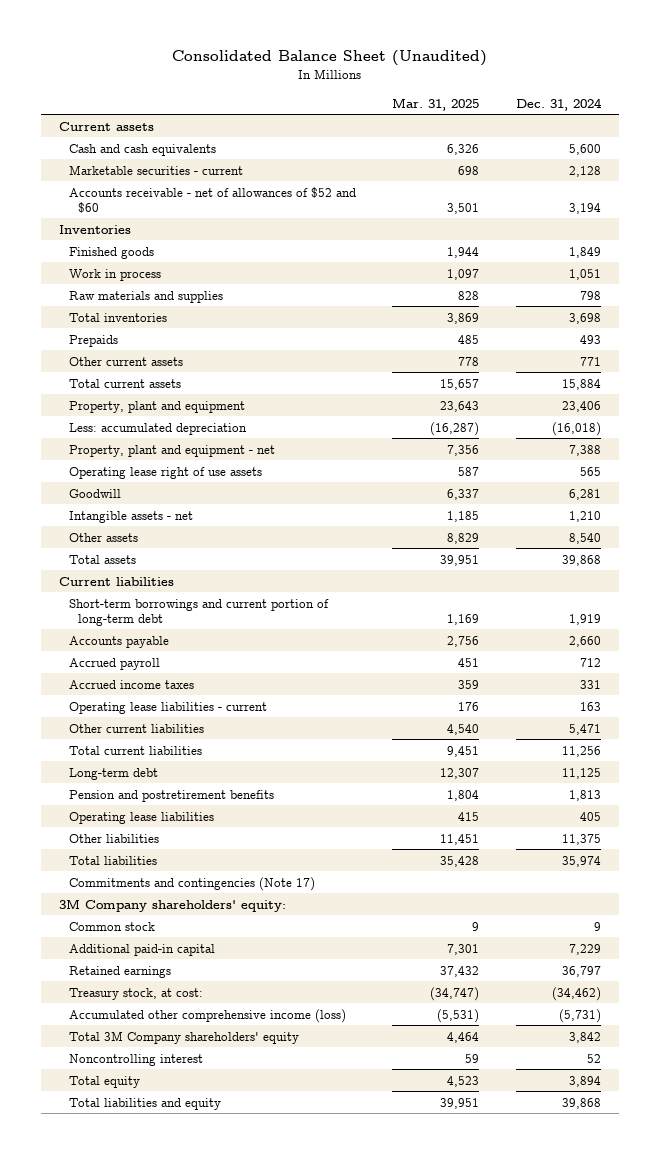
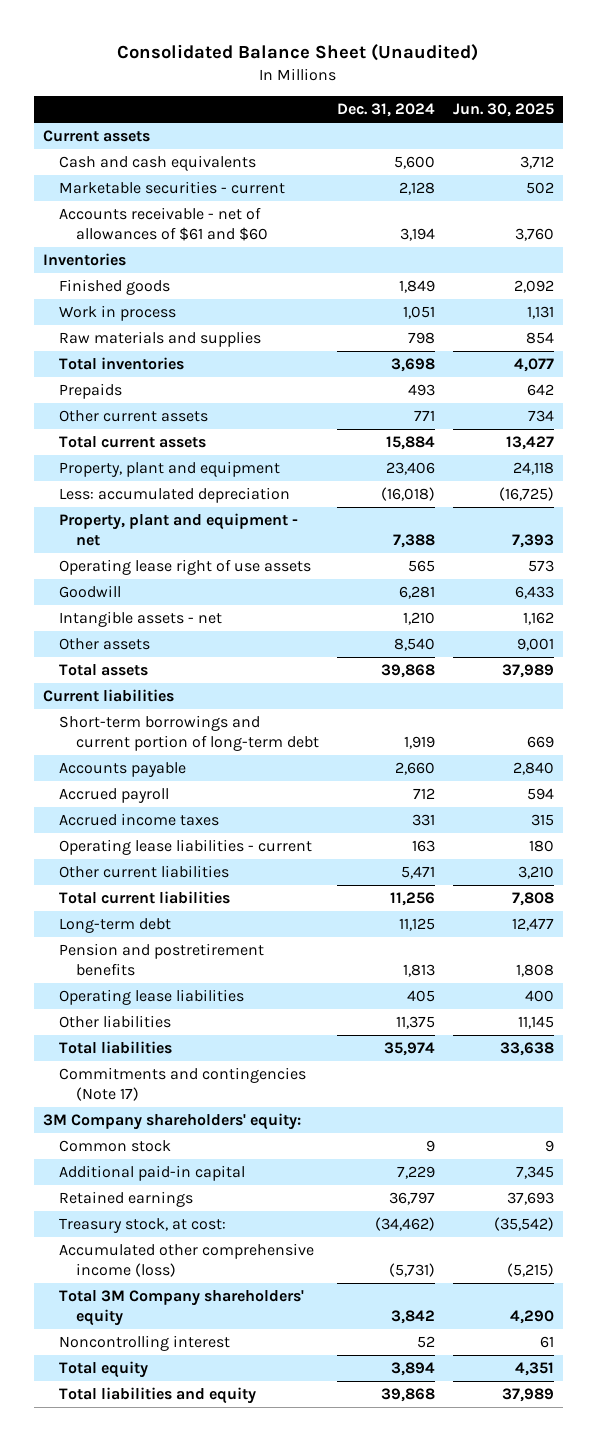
- | Mar. 31, 2025 | Dec. 31, 2024
+ | Dec. 31, 2024 | Jun. 30, 2025
- Accounts receivable - net of allowances of $52 and $60 | 3,501 | 3,194
+ Accounts receivable - net of allowances of $61 and $60 | 3,194 | 3,760

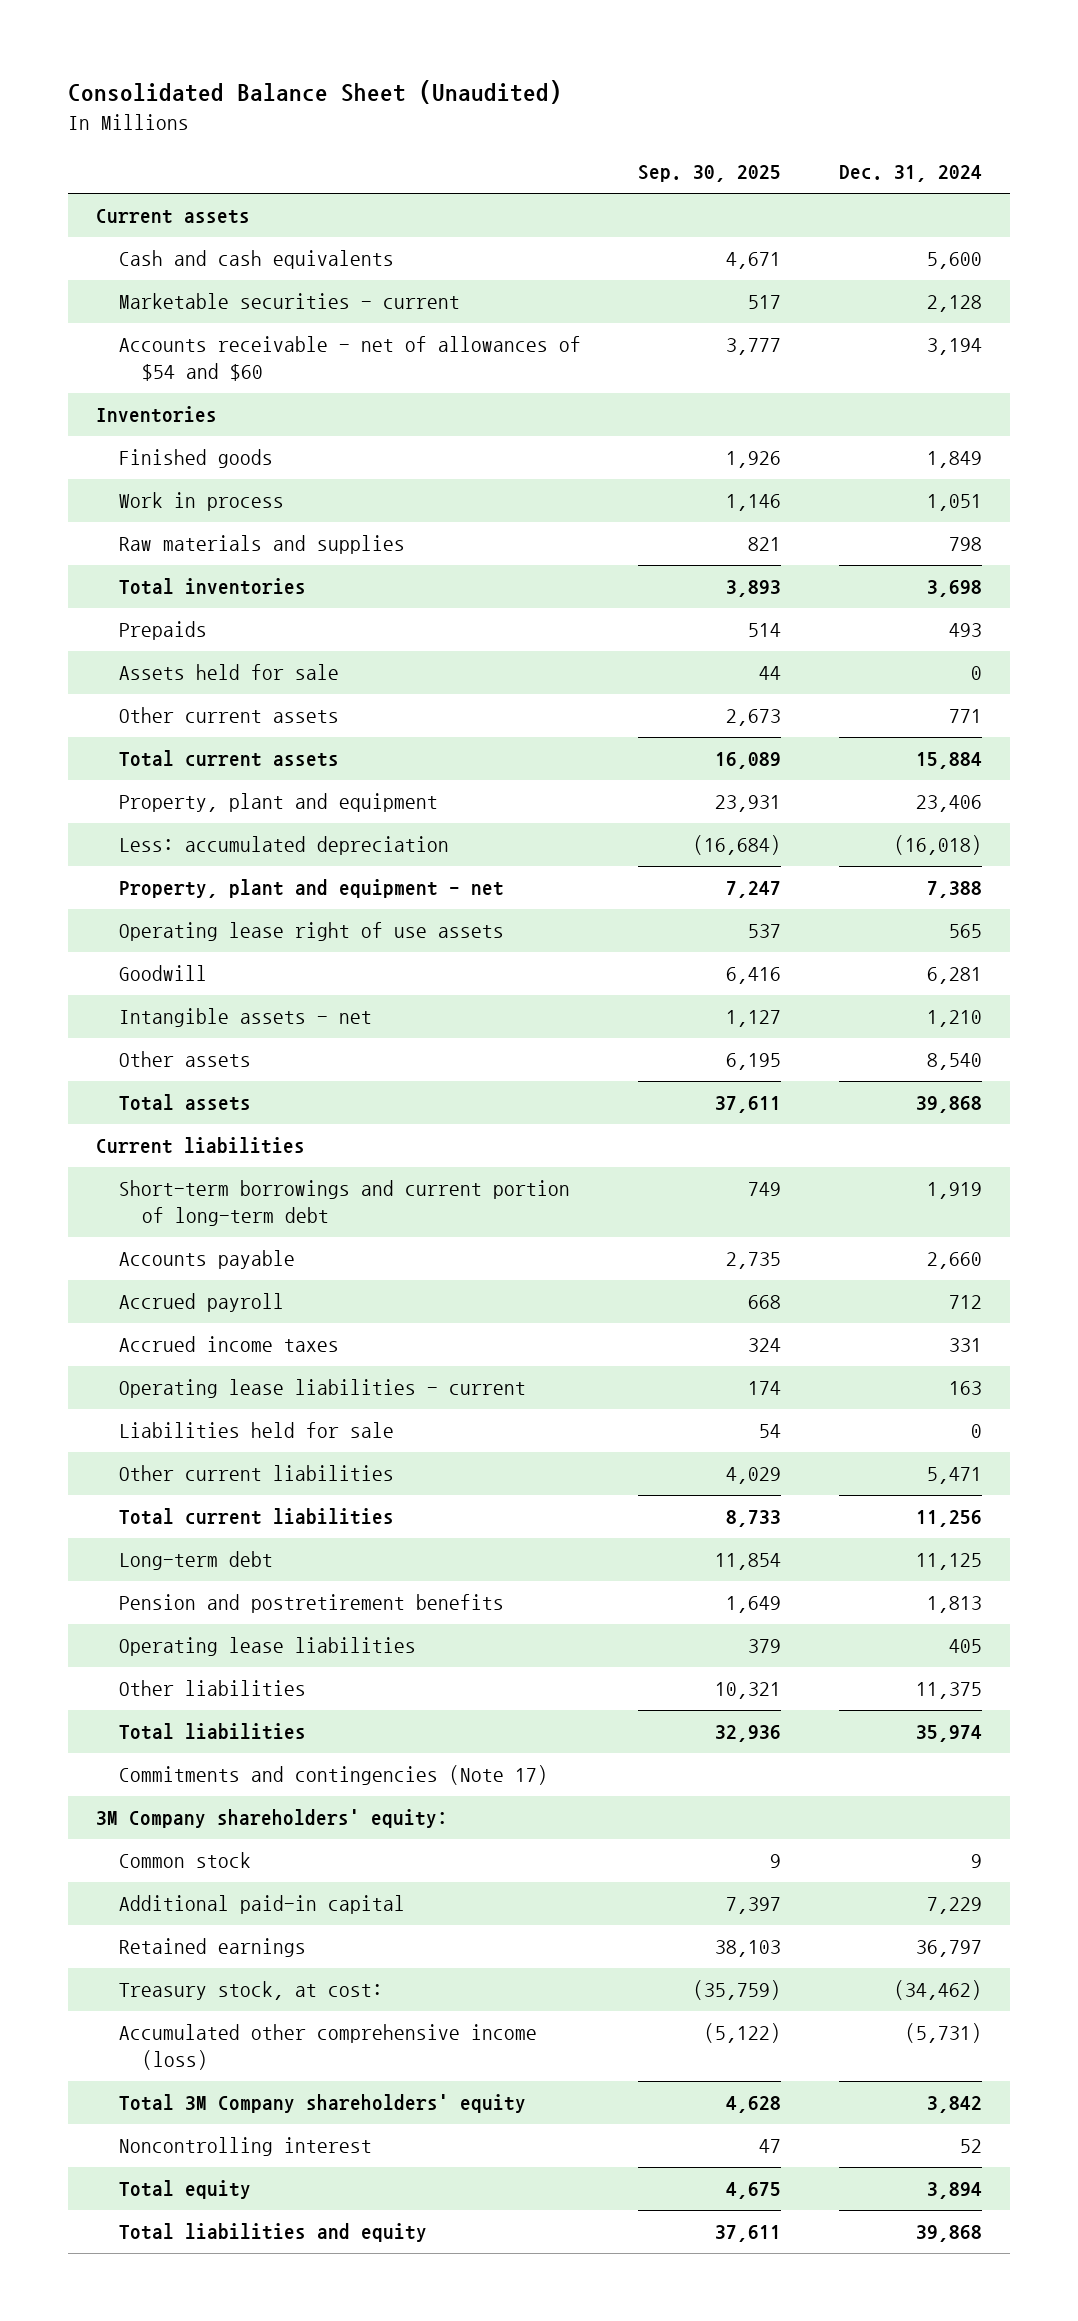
- | Dec. 31, 2024 | Jun. 30, 2025
+ | Sep. 30, 2025 | Dec. 31, 2024
- Accounts receivable - net of allowances of $61 and $60 | 3,194 | 3,760
+ Accounts receivable - net of allowances of $54 and $60 | 3,777 | 3,194
+ Assets held for sale | 44 | 0
+ Liabilities held for sale | 54 | 0

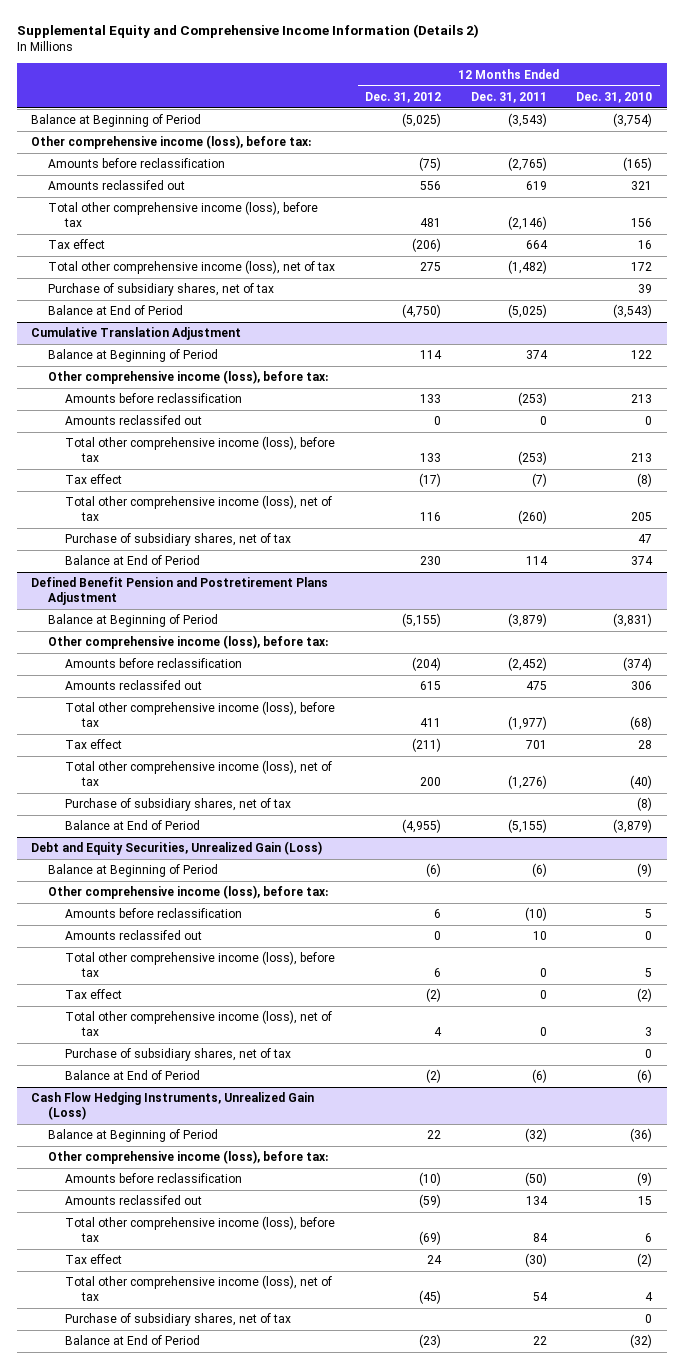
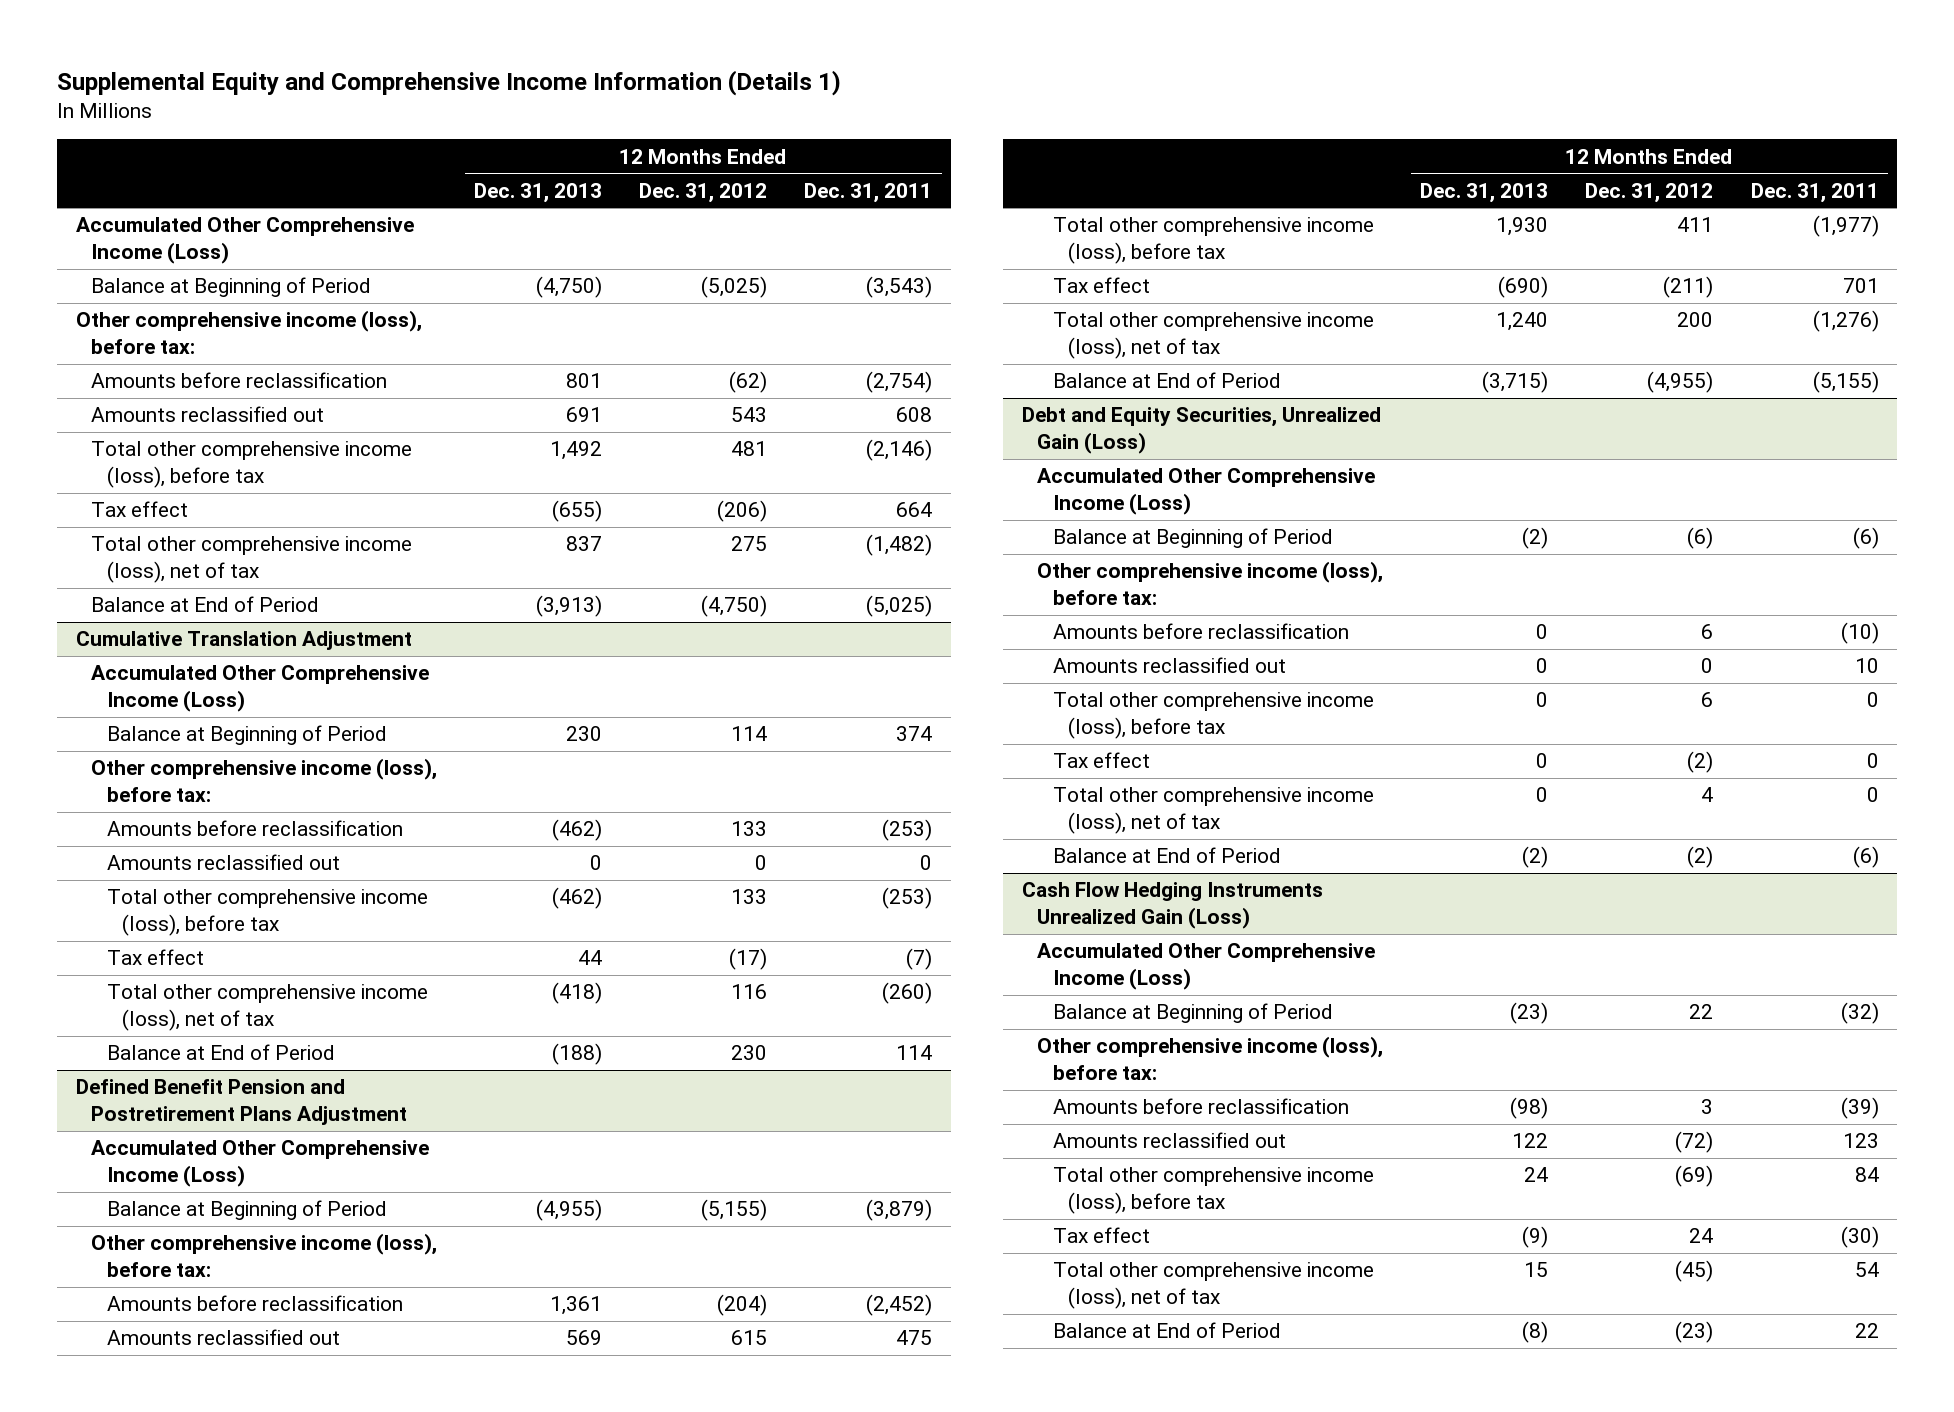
- Supplemental Equity and Comprehensive Income Information (Details 2)
+ Supplemental Equity and Comprehensive Income Information (Details 1)
- | 12 Months Ended Dec. 31, 2012 | 12 Months Ended Dec. 31, 2011 | 12 Months Ended Dec. 31, 2010
+ | 12 Months Ended Dec. 31, 2013 | 12 Months Ended Dec. 31, 2012 | 12 Months Ended Dec. 31, 2011
+ Accumulated Other Comprehensive Income (Loss)
- Amounts before reclassification | (75) | (2,765) | (165)
- Amounts reclassifed out | 556 | 619 | 321
+ Amounts before reclassification | 801 | (62) | (2,754)
+ Amounts reclassified out | 691 | 543 | 608
- Purchase of subsidiary shares, net of tax | | | 39
@ Cumulative Translation Adjustment
+ Accumulated Other Comprehensive Income (Loss)
- Amounts reclassifed out | 0 | 0 | 0
+ Amounts reclassified out | 0 | 0 | 0
- Purchase of subsidiary shares, net of tax | | | 47
@ Defined Benefit Pension and Postretirement Plans Adjustment
+ Accumulated Other Comprehensive Income (Loss)
- Amounts reclassifed out | 615 | 475 | 306
+ Amounts reclassified out | 569 | 615 | 475
- Purchase of subsidiary shares, net of tax | | | (8)
@ Debt and Equity Securities, Unrealized Gain (Loss)
+ Accumulated Other Comprehensive Income (Loss)
- Amounts reclassifed out | 0 | 10 | 0
+ Amounts reclassified out | 0 | 0 | 10
- Purchase of subsidiary shares, net of tax | | | 0
- Cash Flow Hedging Instruments, Unrealized Gain (Loss)
+ Cash Flow Hedging Instruments Unrealized Gain (Loss)
+ Accumulated Other Comprehensive Income (Loss)
- Amounts before reclassification | (10) | (50) | (9)
- Amounts reclassifed out | (59) | 134 | 15
+ Amounts before reclassification | (98) | 3 | (39)
+ Amounts reclassified out | 122 | (72) | 123
- Purchase of subsidiary shares, net of tax | | | 0

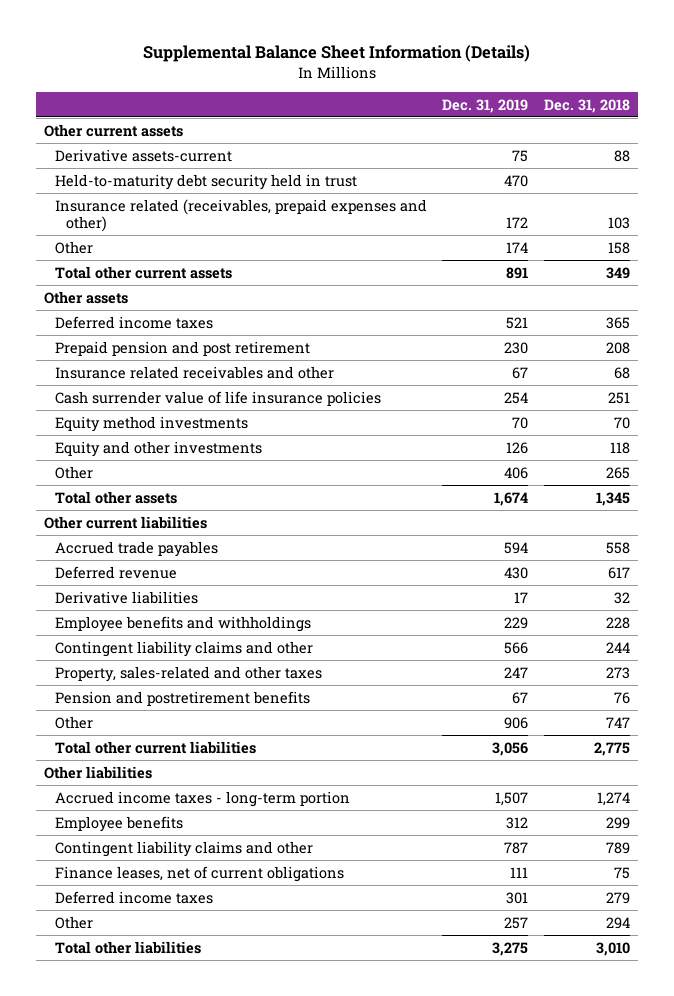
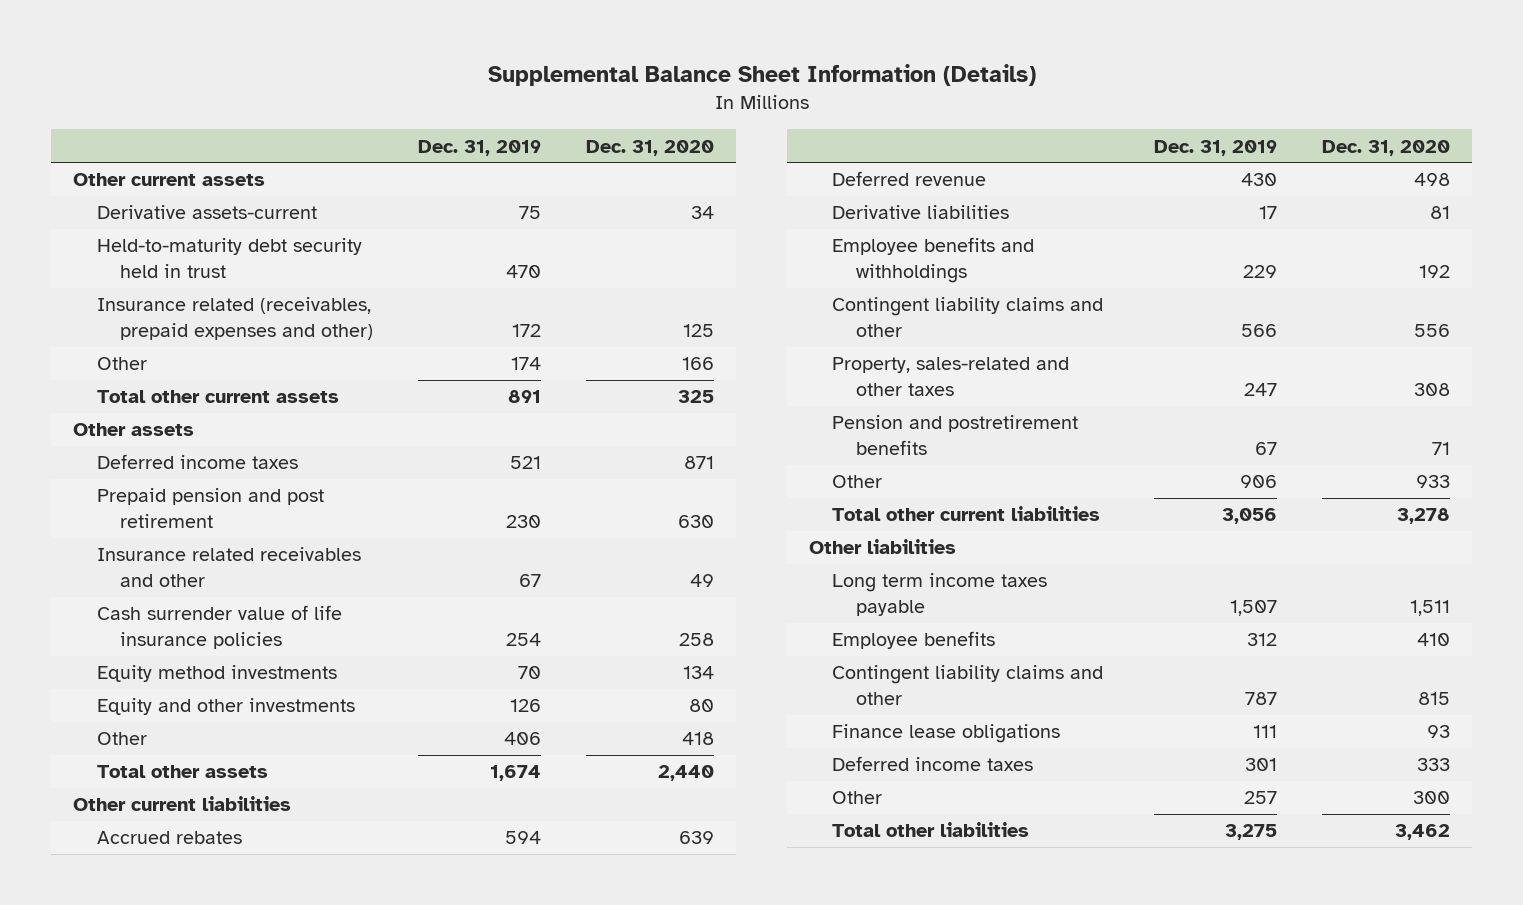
- | Dec. 31, 2019 | Dec. 31, 2018
+ | Dec. 31, 2019 | Dec. 31, 2020
- Accrued trade payables | 594 | 558
+ Accrued rebates | 594 | 639
- Accrued income taxes - long-term portion | 1,507 | 1,274
+ Long term income taxes payable | 1,507 | 1,511
- Finance leases, net of current obligations | 111 | 75
+ Finance lease obligations | 111 | 93

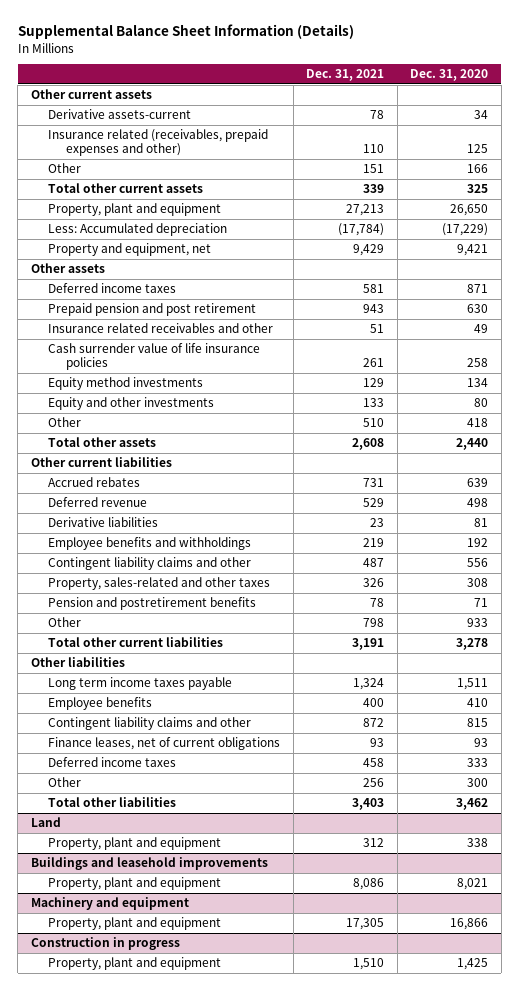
- | Dec. 31, 2019 | Dec. 31, 2020
+ | Dec. 31, 2021 | Dec. 31, 2020
- Held-to-maturity debt security held in trust | 470 |
+ Property, plant and equipment | 27,213 | 26,650
+ Less: Accumulated depreciation | (17,784) | (17,229)
+ Property and equipment, net | 9,429 | 9,421
- Finance lease obligations | 111 | 93
+ Finance leases, net of current obligations | 93 | 93
+ Land
+ Property, plant and equipment | 312 | 338
+ Buildings and leasehold improvements
+ Property, plant and equipment | 8,086 | 8,021
+ Machinery and equipment
+ Property, plant and equipment | 17,305 | 16,866
+ Construction in progress
+ Property, plant and equipment | 1,510 | 1,425

